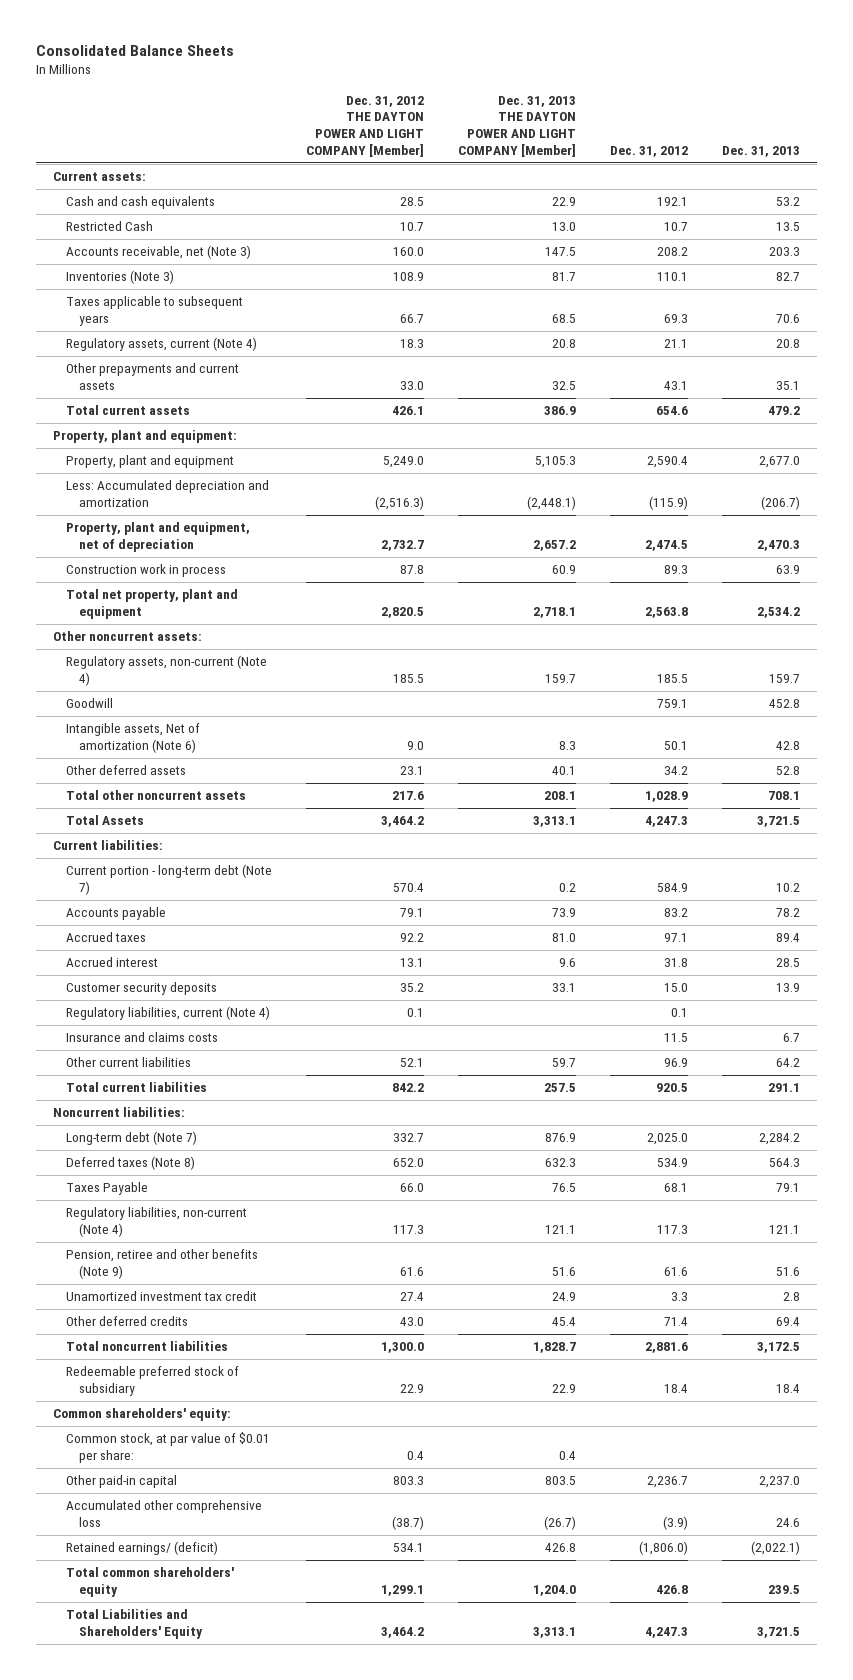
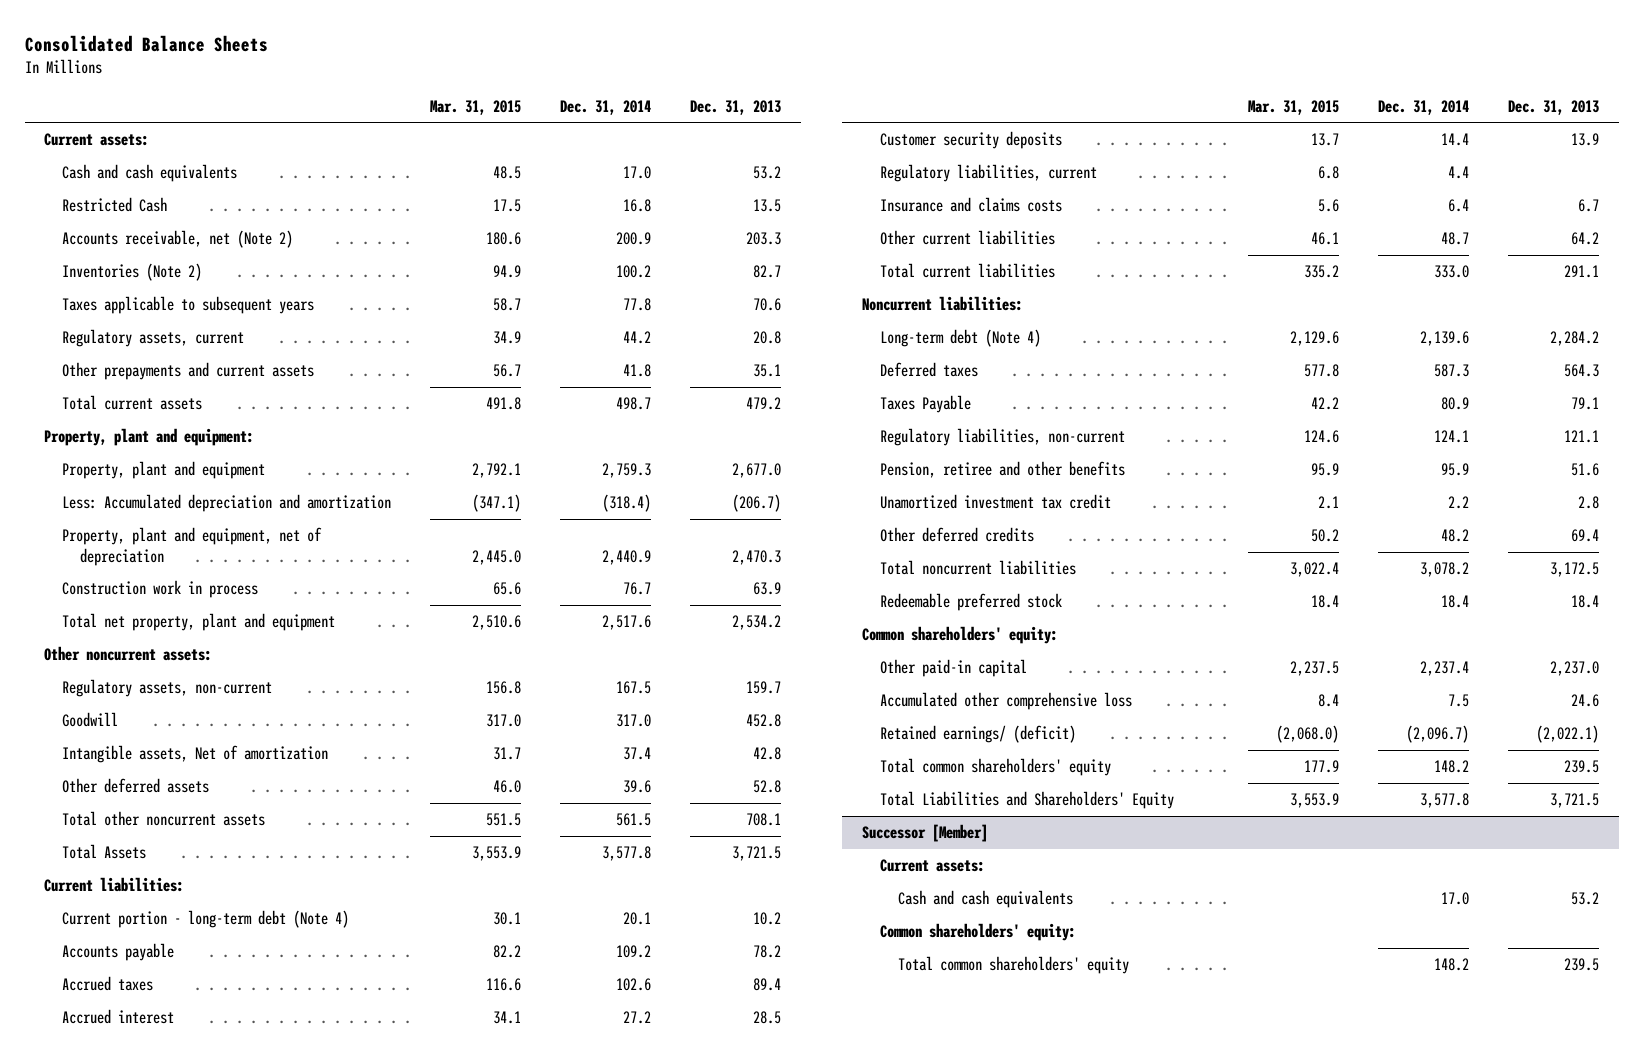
- | Dec. 31, 2012 THE DAYTON POWER AND LIGHT COMPANY [Member] | Dec. 31, 2013 THE DAYTON POWER AND LIGHT COMPANY [Member] | Dec. 31, 2012 | Dec. 31, 2013
+ | Mar. 31, 2015 | Dec. 31, 2014 | Dec. 31, 2013
- Accounts receivable, net (Note 3) | 160.0 | 147.5 | 208.2 | 203.3
- Inventories (Note 3) | 108.9 | 81.7 | 110.1 | 82.7
+ Accounts receivable, net (Note 2) | 180.6 | 200.9 | 203.3
+ Inventories (Note 2) | 94.9 | 100.2 | 82.7
- Regulatory assets, current (Note 4) | 18.3 | 20.8 | 21.1 | 20.8
+ Regulatory assets, current | 34.9 | 44.2 | 20.8
- Regulatory assets, non-current (Note 4) | 185.5 | 159.7 | 185.5 | 159.7
+ Regulatory assets, non-current | 156.8 | 167.5 | 159.7
- Intangible assets, Net of amortization (Note 6) | 9.0 | 8.3 | 50.1 | 42.8
+ Intangible assets, Net of amortization | 31.7 | 37.4 | 42.8
- Current portion - long-term debt (Note 7) | 570.4 | 0.2 | 584.9 | 10.2
+ Current portion - long-term debt (Note 4) | 30.1 | 20.1 | 10.2
- Regulatory liabilities, current (Note 4) | 0.1 | | 0.1 |
+ Regulatory liabilities, current | 6.8 | 4.4 |
- Long-term debt (Note 7) | 332.7 | 876.9 | 2,025.0 | 2,284.2
- Deferred taxes (Note 8) | 652.0 | 632.3 | 534.9 | 564.3
+ Long-term debt (Note 4) | 2,129.6 | 2,139.6 | 2,284.2
+ Deferred taxes | 577.8 | 587.3 | 564.3
- Regulatory liabilities, non-current (Note 4) | 117.3 | 121.1 | 117.3 | 121.1
- Pension, retiree and other benefits (Note 9) | 61.6 | 51.6 | 61.6 | 51.6
+ Regulatory liabilities, non-current | 124.6 | 124.1 | 121.1
+ Pension, retiree and other benefits | 95.9 | 95.9 | 51.6
- Redeemable preferred stock of subsidiary | 22.9 | 22.9 | 18.4 | 18.4
+ Redeemable preferred stock | 18.4 | 18.4 | 18.4
- Common stock, at par value of $0.01 per share: | 0.4 | 0.4 | |
+ Successor [Member]
+ Current assets:
+ Cash and cash equivalents | | 17.0 | 53.2
+ Common shareholders' equity:
+ Total common shareholders' equity | | 148.2 | 239.5

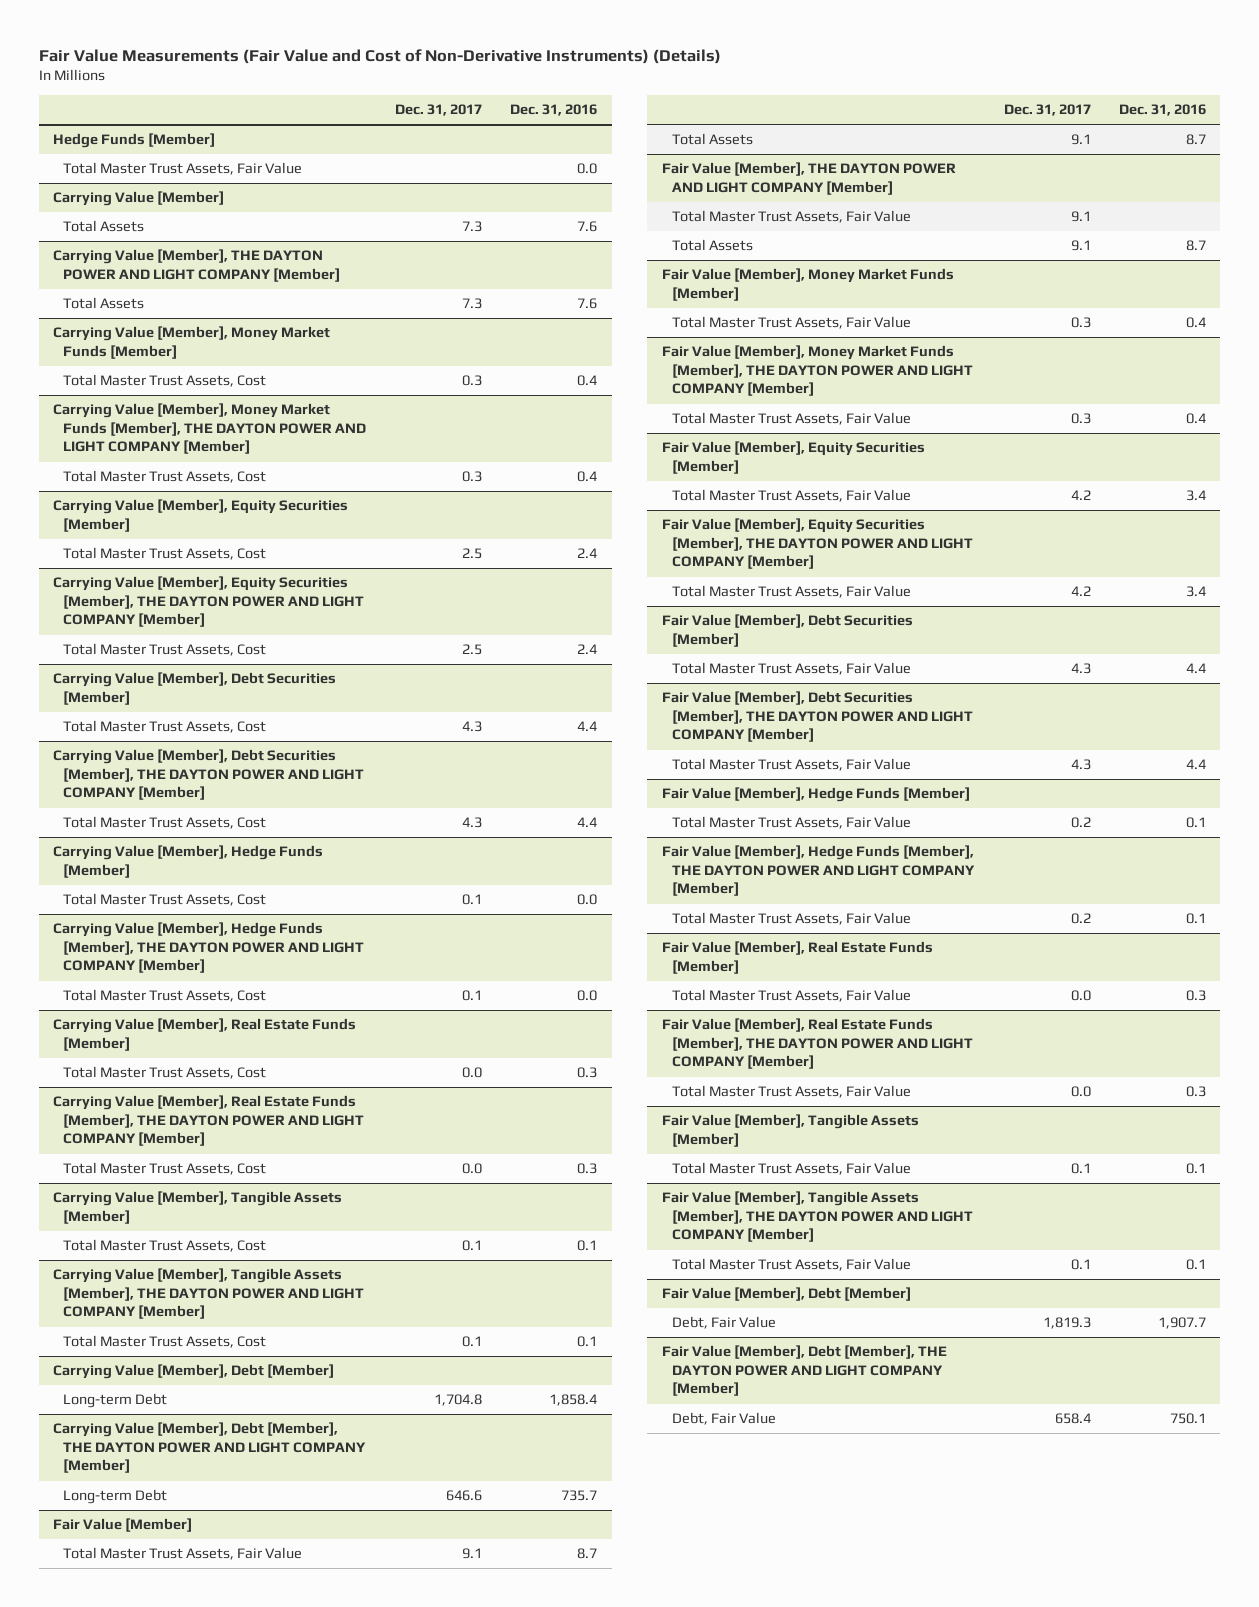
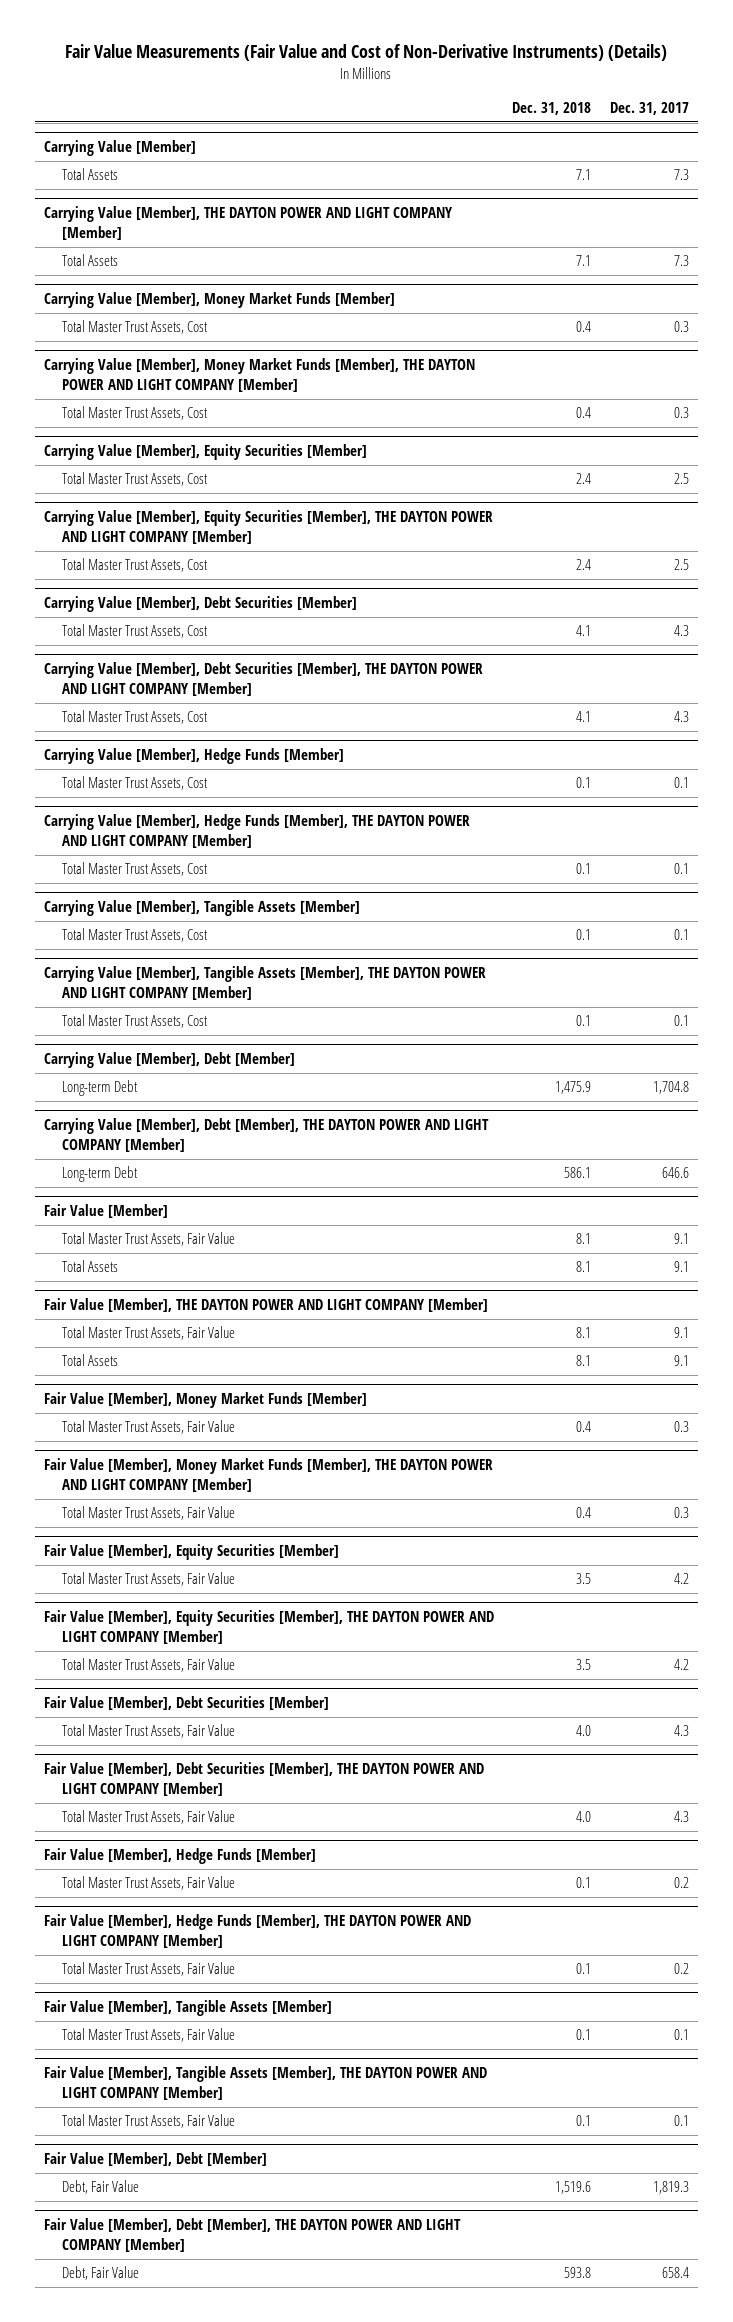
- | Dec. 31, 2017 | Dec. 31, 2016
+ | Dec. 31, 2018 | Dec. 31, 2017
- Hedge Funds [Member]
- Total Master Trust Assets, Fair Value | | 0.0
- Carrying Value [Member], Real Estate Funds [Member]
- Total Master Trust Assets, Cost | 0.0 | 0.3
- Carrying Value [Member], Real Estate Funds [Member], THE DAYTON POWER AND LIGHT COMPANY [Member]
- Total Master Trust Assets, Cost | 0.0 | 0.3
- Fair Value [Member], Real Estate Funds [Member]
- Total Master Trust Assets, Fair Value | 0.0 | 0.3
- Fair Value [Member], Real Estate Funds [Member], THE DAYTON POWER AND LIGHT COMPANY [Member]
- Total Master Trust Assets, Fair Value | 0.0 | 0.3

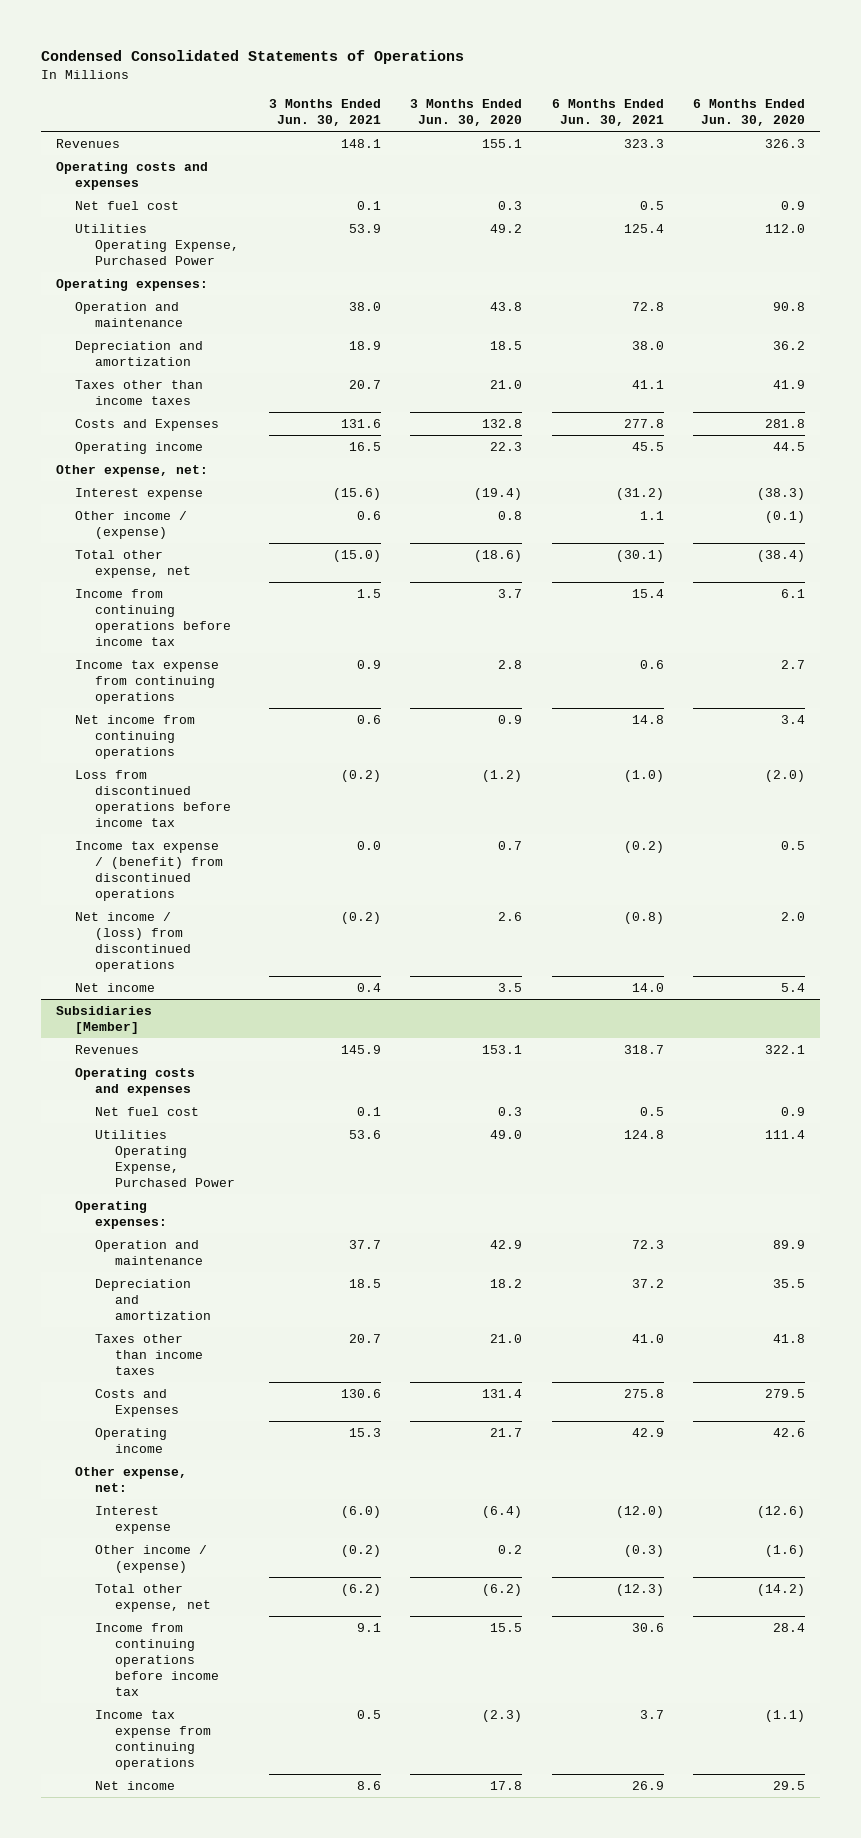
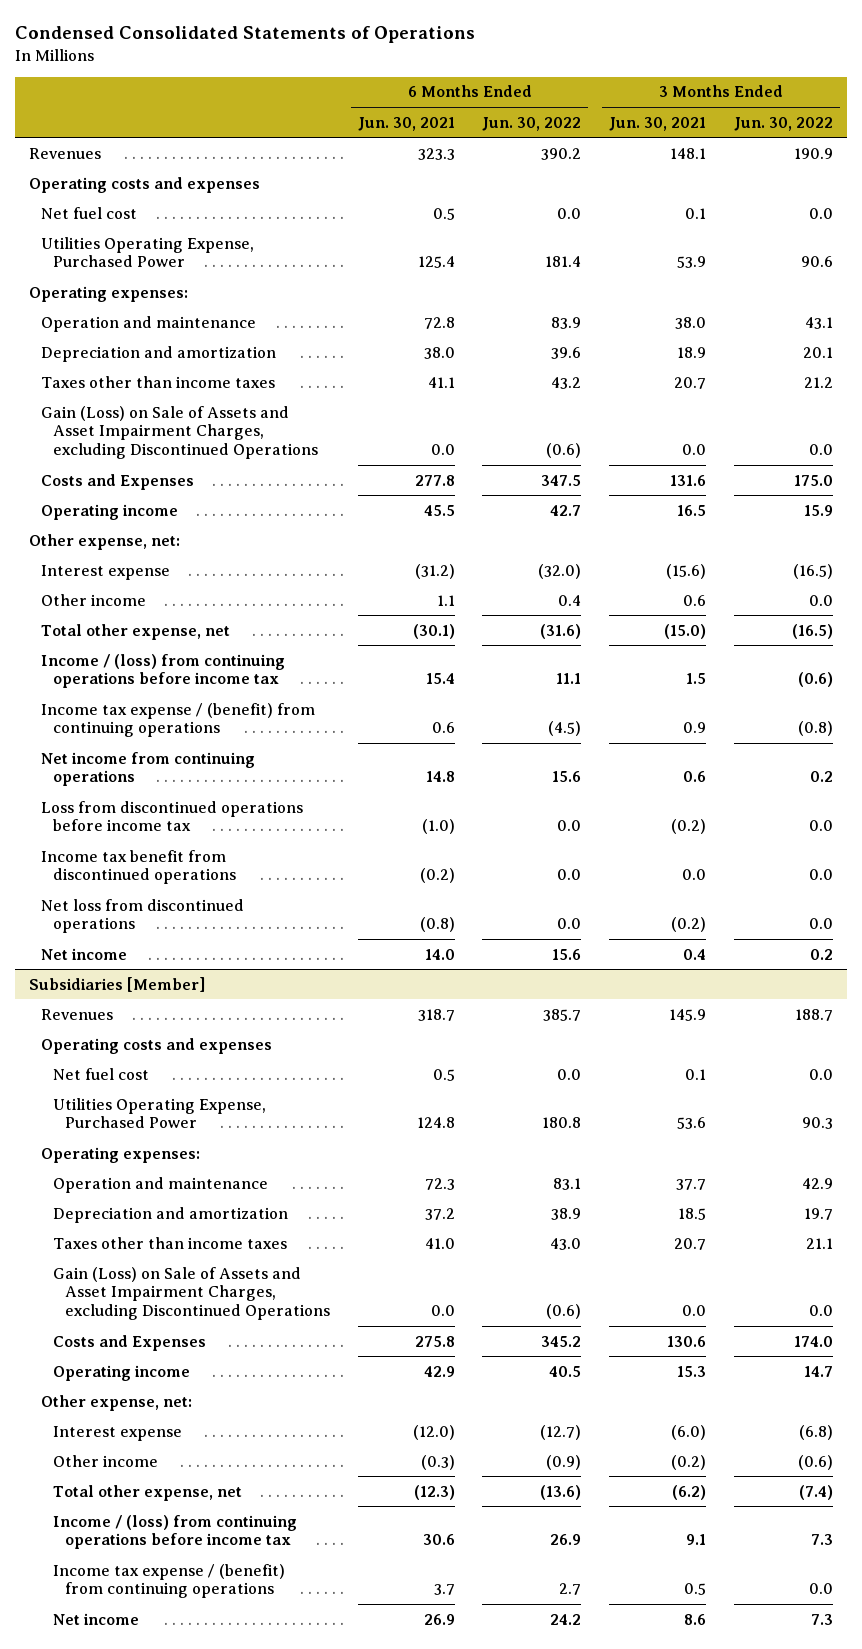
- | 3 Months Ended Jun. 30, 2021 | 3 Months Ended Jun. 30, 2020 | 6 Months Ended Jun. 30, 2021 | 6 Months Ended Jun. 30, 2020
+ | 6 Months Ended Jun. 30, 2021 | 6 Months Ended Jun. 30, 2022 | 3 Months Ended Jun. 30, 2021 | 3 Months Ended Jun. 30, 2022
+ Gain (Loss) on Sale of Assets and Asset Impairment Charges, excluding Discontinued Operations | 0.0 | (0.6) | 0.0 | 0.0
- Other income / (expense) | 0.6 | 0.8 | 1.1 | (0.1)
+ Other income | 1.1 | 0.4 | 0.6 | 0.0
- Income from continuing operations before income tax | 1.5 | 3.7 | 15.4 | 6.1
- Income tax expense from continuing operations | 0.9 | 2.8 | 0.6 | 2.7
+ Income / (loss) from continuing operations before income tax | 15.4 | 11.1 | 1.5 | (0.6)
+ Income tax expense / (benefit) from continuing operations | 0.6 | (4.5) | 0.9 | (0.8)
- Income tax expense / (benefit) from discontinued operations | 0.0 | 0.7 | (0.2) | 0.5
- Net income / (loss) from discontinued operations | (0.2) | 2.6 | (0.8) | 2.0
+ Income tax benefit from discontinued operations | (0.2) | 0.0 | 0.0 | 0.0
+ Net loss from discontinued operations | (0.8) | 0.0 | (0.2) | 0.0
@ Subsidiaries [Member]
+ Gain (Loss) on Sale of Assets and Asset Impairment Charges, excluding Discontinued Operations | 0.0 | (0.6) | 0.0 | 0.0
- Other income / (expense) | (0.2) | 0.2 | (0.3) | (1.6)
+ Other income | (0.3) | (0.9) | (0.2) | (0.6)
- Income from continuing operations before income tax | 9.1 | 15.5 | 30.6 | 28.4
- Income tax expense from continuing operations | 0.5 | (2.3) | 3.7 | (1.1)
+ Income / (loss) from continuing operations before income tax | 30.6 | 26.9 | 9.1 | 7.3
+ Income tax expense / (benefit) from continuing operations | 3.7 | 2.7 | 0.5 | 0.0

